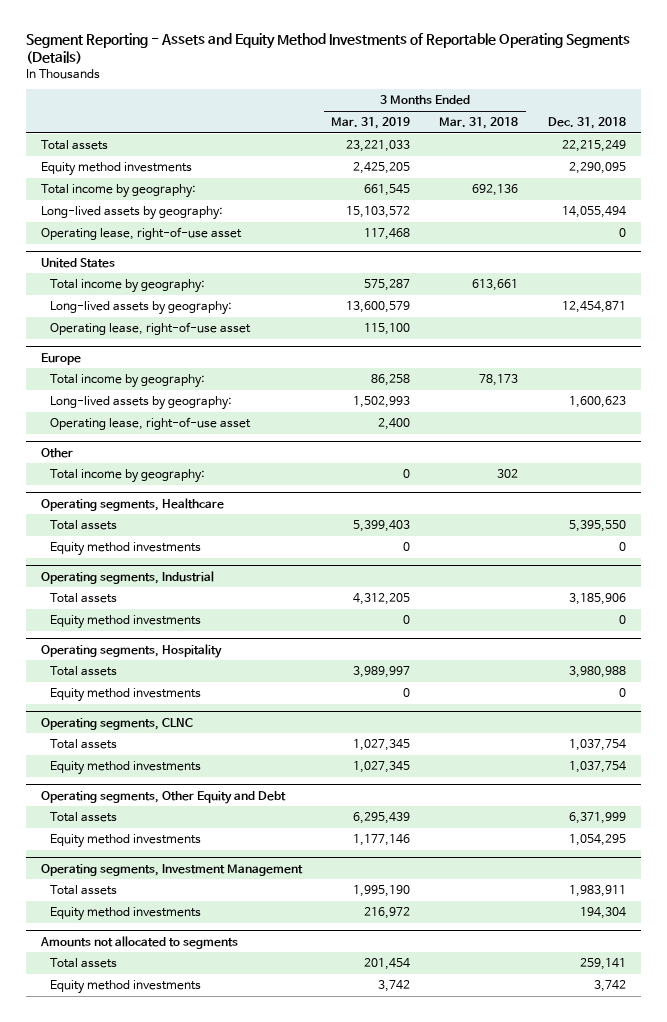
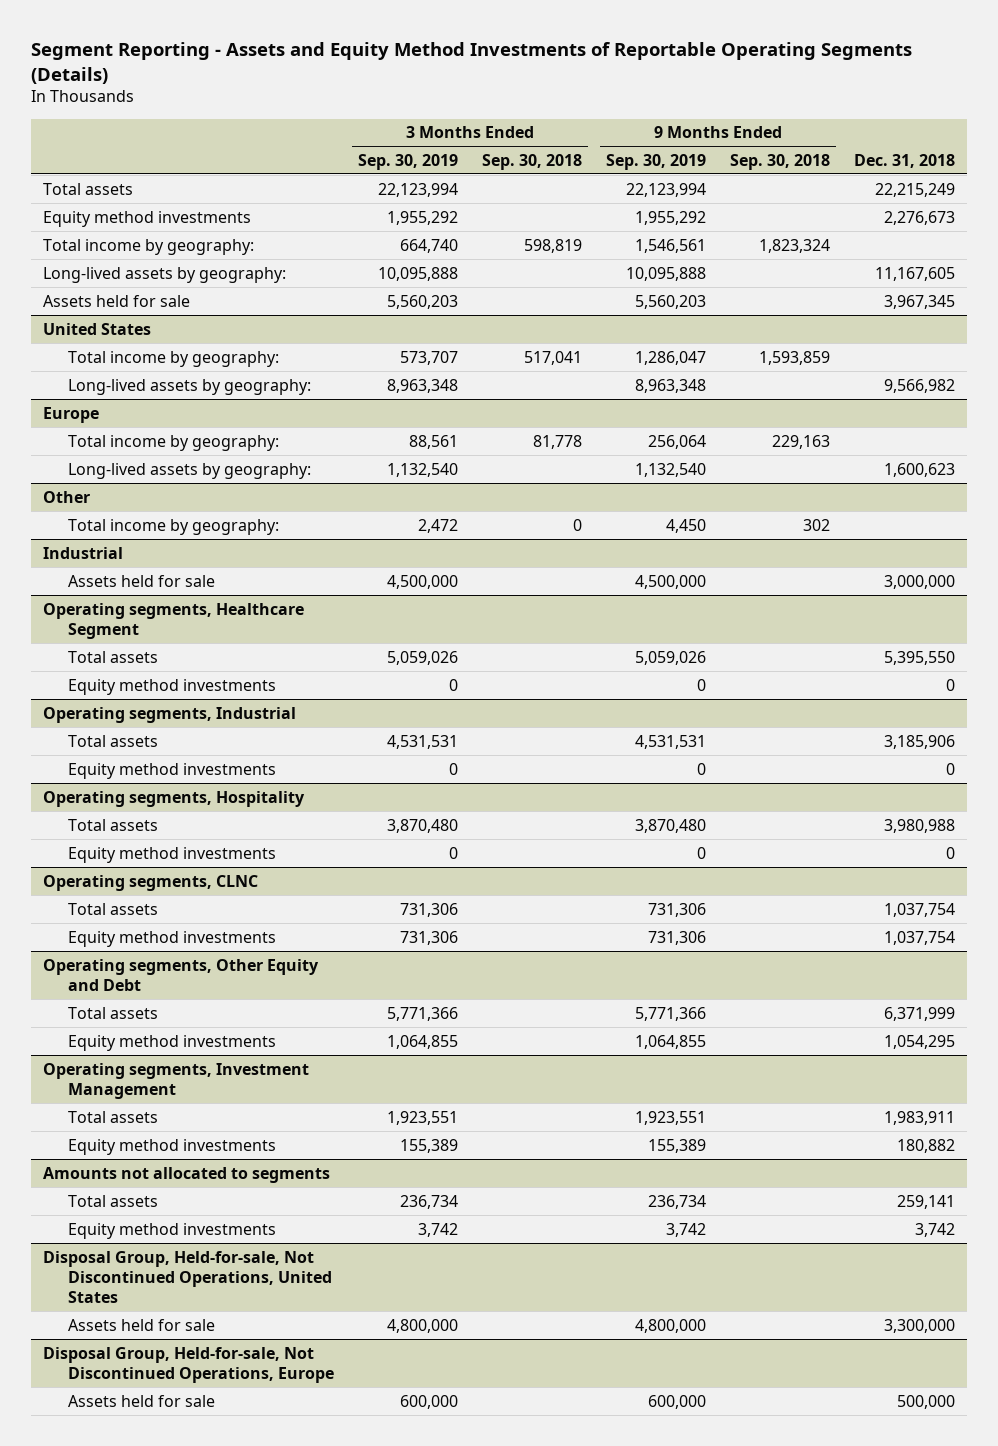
- | 3 Months Ended Mar. 31, 2019 | 3 Months Ended Mar. 31, 2018 | Dec. 31, 2018
+ | 3 Months Ended Sep. 30, 2019 | 3 Months Ended Sep. 30, 2018 | 9 Months Ended Sep. 30, 2019 | 9 Months Ended Sep. 30, 2018 | Dec. 31, 2018
- Equity method investments | 2,425,205 | | 2,290,095
+ Equity method investments | 1,955,292 | | 1,955,292 | | 2,276,673
- Long-lived assets by geography: | 15,103,572 | | 14,055,494
- Operating lease, right-of-use asset | 117,468 | | 0
+ Long-lived assets by geography: | 10,095,888 | | 10,095,888 | | 11,167,605
+ Assets held for sale | 5,560,203 | | 5,560,203 | | 3,967,345
@ United States
- Long-lived assets by geography: | 13,600,579 | | 12,454,871
- Operating lease, right-of-use asset | 115,100 | |
+ Long-lived assets by geography: | 8,963,348 | | 8,963,348 | | 9,566,982
@ Europe
- Operating lease, right-of-use asset | 2,400 | |
- Operating segments, Healthcare
+ Industrial
+ Assets held for sale | 4,500,000 | | 4,500,000 | | 3,000,000
+ Operating segments, Healthcare Segment
@ Operating segments, Investment Management
- Equity method investments | 216,972 | | 194,304
+ Equity method investments | 155,389 | | 155,389 | | 180,882
+ Disposal Group, Held-for-sale, Not Discontinued Operations, United States
+ Assets held for sale | 4,800,000 | | 4,800,000 | | 3,300,000
+ Disposal Group, Held-for-sale, Not Discontinued Operations, Europe
+ Assets held for sale | 600,000 | | 600,000 | | 500,000

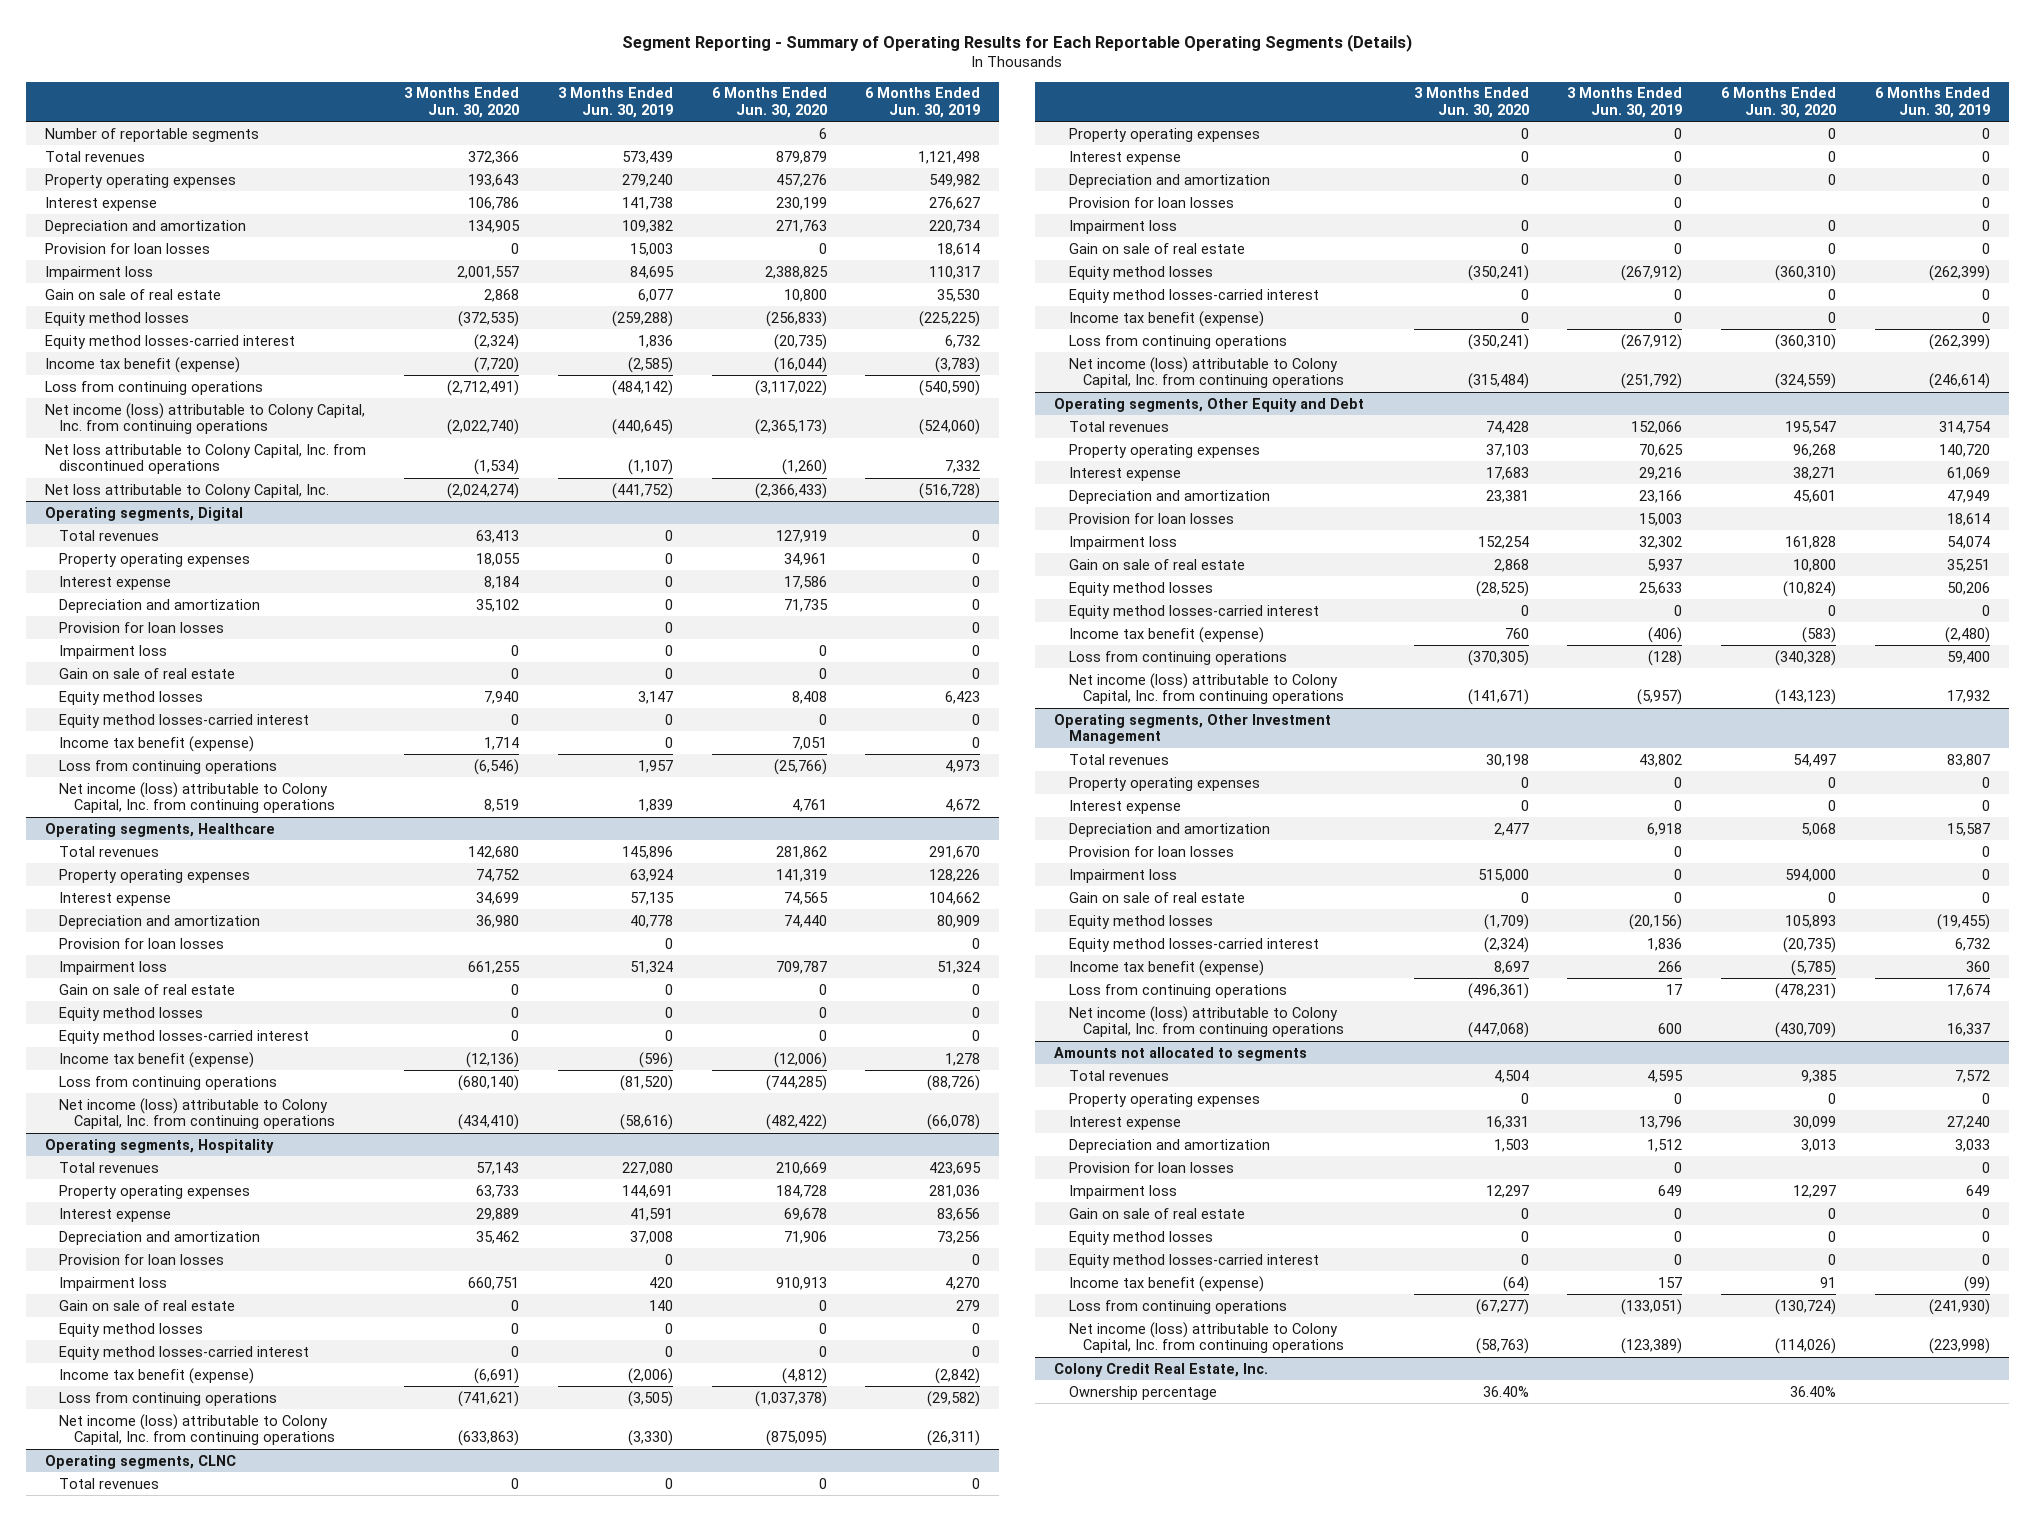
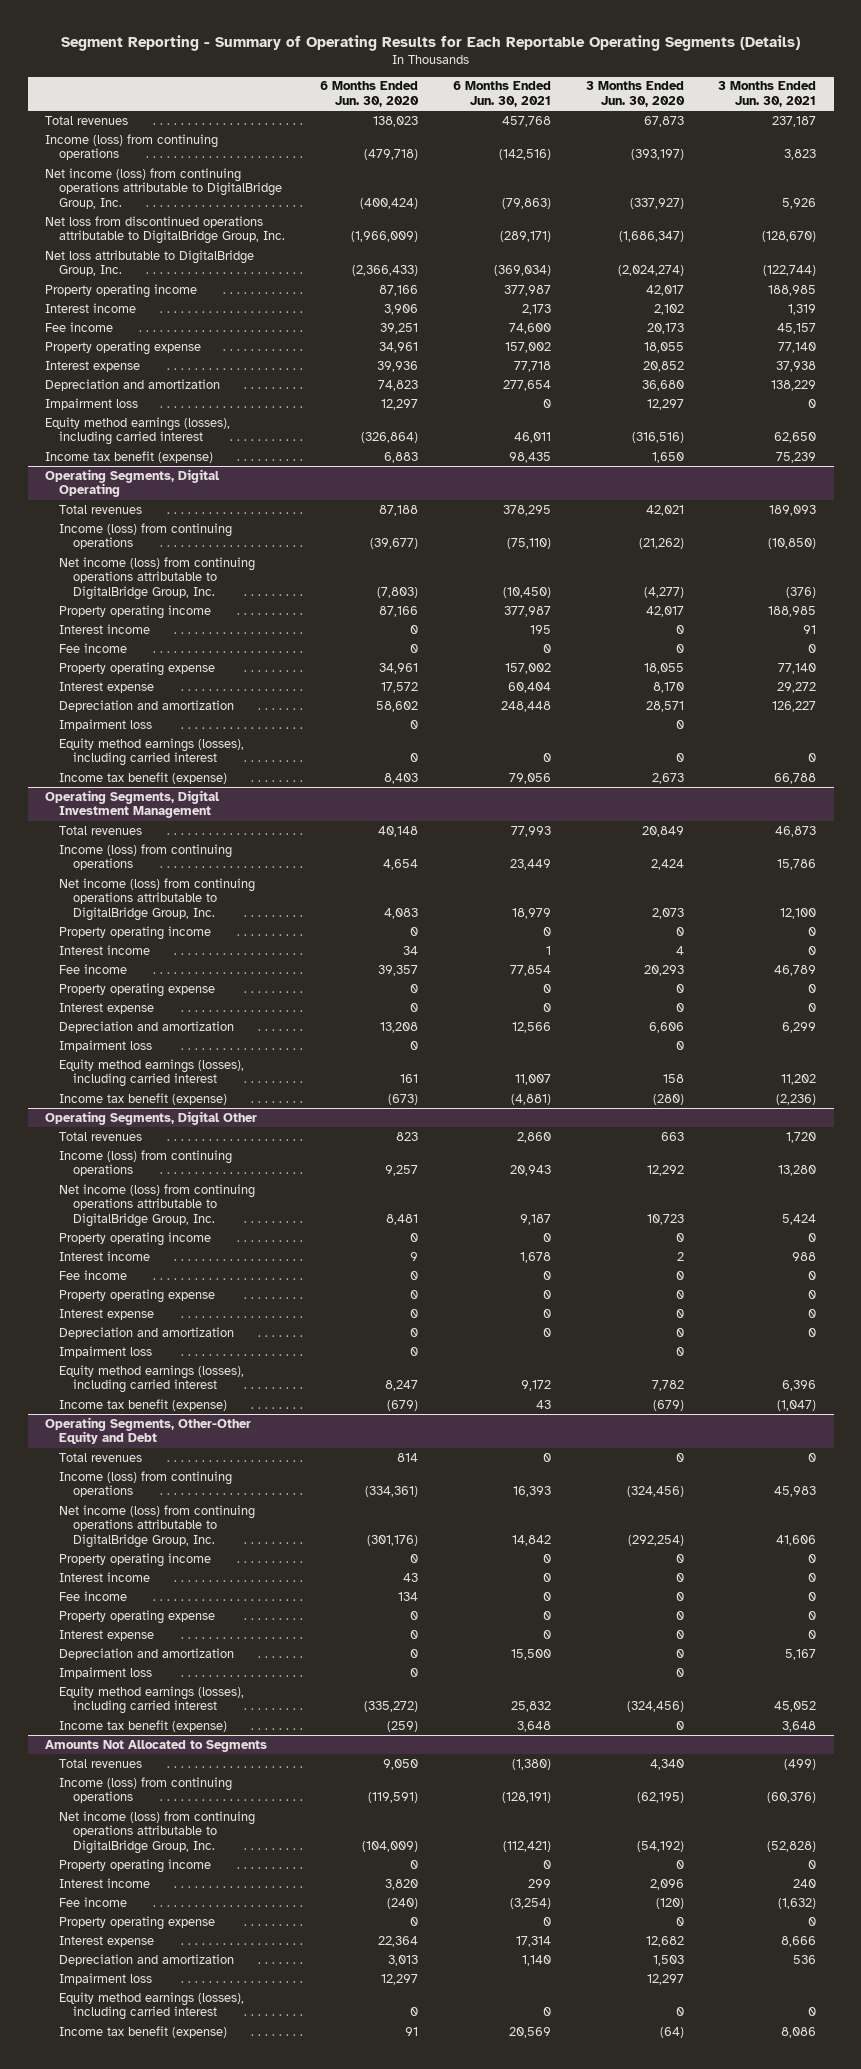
- | 3 Months Ended Jun. 30, 2020 | 3 Months Ended Jun. 30, 2019 | 6 Months Ended Jun. 30, 2020 | 6 Months Ended Jun. 30, 2019
+ | 6 Months Ended Jun. 30, 2020 | 6 Months Ended Jun. 30, 2021 | 3 Months Ended Jun. 30, 2020 | 3 Months Ended Jun. 30, 2021
- Number of reportable segments | | | 6 |
- Total revenues | 372,366 | 573,439 | 879,879 | 1,121,498
- Property operating expenses | 193,643 | 279,240 | 457,276 | 549,982
- Interest expense | 106,786 | 141,738 | 230,199 | 276,627
- Depreciation and amortization | 134,905 | 109,382 | 271,763 | 220,734
- Provision for loan losses | 0 | 15,003 | 0 | 18,614
- Impairment loss | 2,001,557 | 84,695 | 2,388,825 | 110,317
- Gain on sale of real estate | 2,868 | 6,077 | 10,800 | 35,530
- Equity method losses | (372,535) | (259,288) | (256,833) | (225,225)
- Equity method losses-carried interest | (2,324) | 1,836 | (20,735) | 6,732
- Income tax benefit (expense) | (7,720) | (2,585) | (16,044) | (3,783)
- Loss from continuing operations | (2,712,491) | (484,142) | (3,117,022) | (540,590)
- Net income (loss) attributable to Colony Capital, Inc. from continuing operations | (2,022,740) | (440,645) | (2,365,173) | (524,060)
- Net loss attributable to Colony Capital, Inc. from discontinued operations | (1,534) | (1,107) | (1,260) | 7,332
- Net loss attributable to Colony Capital, Inc. | (2,024,274) | (441,752) | (2,366,433) | (516,728)
- Operating segments, Digital
- Total revenues | 63,413 | 0 | 127,919 | 0
- Property operating expenses | 18,055 | 0 | 34,961 | 0
- Interest expense | 8,184 | 0 | 17,586 | 0
- Depreciation and amortization | 35,102 | 0 | 71,735 | 0
- Provision for loan losses | | 0 | | 0
+ Total revenues | 138,023 | 457,768 | 67,873 | 237,187
+ Income (loss) from continuing operations | (479,718) | (142,516) | (393,197) | 3,823
+ Net income (loss) from continuing operations attributable to DigitalBridge Group, Inc. | (400,424) | (79,863) | (337,927) | 5,926
+ Net loss from discontinued operations attributable to DigitalBridge Group, Inc. | (1,966,009) | (289,171) | (1,686,347) | (128,670)
+ Net loss attributable to DigitalBridge Group, Inc. | (2,366,433) | (369,034) | (2,024,274) | (122,744)
+ Property operating income | 87,166 | 377,987 | 42,017 | 188,985
+ Interest income | 3,906 | 2,173 | 2,102 | 1,319
+ Fee income | 39,251 | 74,600 | 20,173 | 45,157
+ Property operating expense | 34,961 | 157,002 | 18,055 | 77,140
+ Interest expense | 39,936 | 77,718 | 20,852 | 37,938
+ Depreciation and amortization | 74,823 | 277,654 | 36,680 | 138,229
+ Impairment loss | 12,297 | 0 | 12,297 | 0
+ Equity method earnings (losses), including carried interest | (326,864) | 46,011 | (316,516) | 62,650
+ Income tax benefit (expense) | 6,883 | 98,435 | 1,650 | 75,239
+ Operating Segments, Digital Operating
+ Total revenues | 87,188 | 378,295 | 42,021 | 189,093
+ Income (loss) from continuing operations | (39,677) | (75,110) | (21,262) | (10,850)
+ Net income (loss) from continuing operations attributable to DigitalBridge Group, Inc. | (7,803) | (10,450) | (4,277) | (376)
+ Property operating income | 87,166 | 377,987 | 42,017 | 188,985
+ Interest income | 0 | 195 | 0 | 91
+ Fee income | 0 | 0 | 0 | 0
+ Property operating expense | 34,961 | 157,002 | 18,055 | 77,140
+ Interest expense | 17,572 | 60,404 | 8,170 | 29,272
+ Depreciation and amortization | 58,602 | 248,448 | 28,571 | 126,227
- Gain on sale of real estate | 0 | 0 | 0 | 0
- Equity method losses | 7,940 | 3,147 | 8,408 | 6,423
- Equity method losses-carried interest | 0 | 0 | 0 | 0
- Income tax benefit (expense) | 1,714 | 0 | 7,051 | 0
- Loss from continuing operations | (6,546) | 1,957 | (25,766) | 4,973
- Net income (loss) attributable to Colony Capital, Inc. from continuing operations | 8,519 | 1,839 | 4,761 | 4,672
- Operating segments, Healthcare
- Total revenues | 142,680 | 145,896 | 281,862 | 291,670
- Property operating expenses | 74,752 | 63,924 | 141,319 | 128,226
- Interest expense | 34,699 | 57,135 | 74,565 | 104,662
- Depreciation and amortization | 36,980 | 40,778 | 74,440 | 80,909
- Provision for loan losses | | 0 | | 0
- Impairment loss | 661,255 | 51,324 | 709,787 | 51,324
- Gain on sale of real estate | 0 | 0 | 0 | 0
- Equity method losses | 0 | 0 | 0 | 0
- Equity method losses-carried interest | 0 | 0 | 0 | 0
- Income tax benefit (expense) | (12,136) | (596) | (12,006) | 1,278
- Loss from continuing operations | (680,140) | (81,520) | (744,285) | (88,726)
- Net income (loss) attributable to Colony Capital, Inc. from continuing operations | (434,410) | (58,616) | (482,422) | (66,078)
- Operating segments, Hospitality
- Total revenues | 57,143 | 227,080 | 210,669 | 423,695
- Property operating expenses | 63,733 | 144,691 | 184,728 | 281,036
- Interest expense | 29,889 | 41,591 | 69,678 | 83,656
- Depreciation and amortization | 35,462 | 37,008 | 71,906 | 73,256
- Provision for loan losses | | 0 | | 0
- Impairment loss | 660,751 | 420 | 910,913 | 4,270
- Gain on sale of real estate | 0 | 140 | 0 | 279
- Equity method losses | 0 | 0 | 0 | 0
- Equity method losses-carried interest | 0 | 0 | 0 | 0
- Income tax benefit (expense) | (6,691) | (2,006) | (4,812) | (2,842)
- Loss from continuing operations | (741,621) | (3,505) | (1,037,378) | (29,582)
- Net income (loss) attributable to Colony Capital, Inc. from continuing operations | (633,863) | (3,330) | (875,095) | (26,311)
- Operating segments, CLNC
- Total revenues | 0 | 0 | 0 | 0
- Property operating expenses | 0 | 0 | 0 | 0
+ Equity method earnings (losses), including carried interest | 0 | 0 | 0 | 0
+ Income tax benefit (expense) | 8,403 | 79,056 | 2,673 | 66,788
+ Operating Segments, Digital Investment Management
+ Total revenues | 40,148 | 77,993 | 20,849 | 46,873
+ Income (loss) from continuing operations | 4,654 | 23,449 | 2,424 | 15,786
+ Net income (loss) from continuing operations attributable to DigitalBridge Group, Inc. | 4,083 | 18,979 | 2,073 | 12,100
+ Property operating income | 0 | 0 | 0 | 0
+ Interest income | 34 | 1 | 4 | 0
+ Fee income | 39,357 | 77,854 | 20,293 | 46,789
+ Property operating expense | 0 | 0 | 0 | 0
+ Depreciation and amortization | 13,208 | 12,566 | 6,606 | 6,299
+ Impairment loss | 0 | | 0 |
+ Equity method earnings (losses), including carried interest | 161 | 11,007 | 158 | 11,202
+ Income tax benefit (expense) | (673) | (4,881) | (280) | (2,236)
+ Operating Segments, Digital Other
+ Total revenues | 823 | 2,860 | 663 | 1,720
+ Income (loss) from continuing operations | 9,257 | 20,943 | 12,292 | 13,280
+ Net income (loss) from continuing operations attributable to DigitalBridge Group, Inc. | 8,481 | 9,187 | 10,723 | 5,424
+ Property operating income | 0 | 0 | 0 | 0
+ Interest income | 9 | 1,678 | 2 | 988
+ Fee income | 0 | 0 | 0 | 0
+ Property operating expense | 0 | 0 | 0 | 0
+ Interest expense | 0 | 0 | 0 | 0
- Provision for loan losses | | 0 | | 0
- Gain on sale of real estate | 0 | 0 | 0 | 0
- Equity method losses | (350,241) | (267,912) | (360,310) | (262,399)
- Equity method losses-carried interest | 0 | 0 | 0 | 0
- Income tax benefit (expense) | 0 | 0 | 0 | 0
- Loss from continuing operations | (350,241) | (267,912) | (360,310) | (262,399)
- Net income (loss) attributable to Colony Capital, Inc. from continuing operations | (315,484) | (251,792) | (324,559) | (246,614)
- Operating segments, Other Equity and Debt
- Total revenues | 74,428 | 152,066 | 195,547 | 314,754
- Property operating expenses | 37,103 | 70,625 | 96,268 | 140,720
- Interest expense | 17,683 | 29,216 | 38,271 | 61,069
- Depreciation and amortization | 23,381 | 23,166 | 45,601 | 47,949
- Provision for loan losses | | 15,003 | | 18,614
- Impairment loss | 152,254 | 32,302 | 161,828 | 54,074
- Gain on sale of real estate | 2,868 | 5,937 | 10,800 | 35,251
- Equity method losses | (28,525) | 25,633 | (10,824) | 50,206
- Equity method losses-carried interest | 0 | 0 | 0 | 0
- Income tax benefit (expense) | 760 | (406) | (583) | (2,480)
- Loss from continuing operations | (370,305) | (128) | (340,328) | 59,400
- Net income (loss) attributable to Colony Capital, Inc. from continuing operations | (141,671) | (5,957) | (143,123) | 17,932
- Operating segments, Other Investment Management
- Total revenues | 30,198 | 43,802 | 54,497 | 83,807
- Property operating expenses | 0 | 0 | 0 | 0
+ Equity method earnings (losses), including carried interest | 8,247 | 9,172 | 7,782 | 6,396
+ Income tax benefit (expense) | (679) | 43 | (679) | (1,047)
+ Operating Segments, Other-Other Equity and Debt
+ Total revenues | 814 | 0 | 0 | 0
+ Income (loss) from continuing operations | (334,361) | 16,393 | (324,456) | 45,983
+ Net income (loss) from continuing operations attributable to DigitalBridge Group, Inc. | (301,176) | 14,842 | (292,254) | 41,606
+ Property operating income | 0 | 0 | 0 | 0
+ Interest income | 43 | 0 | 0 | 0
+ Fee income | 134 | 0 | 0 | 0
+ Property operating expense | 0 | 0 | 0 | 0
- Depreciation and amortization | 2,477 | 6,918 | 5,068 | 15,587
- Provision for loan losses | | 0 | | 0
- Impairment loss | 515,000 | 0 | 594,000 | 0
- Gain on sale of real estate | 0 | 0 | 0 | 0
- Equity method losses | (1,709) | (20,156) | 105,893 | (19,455)
- Equity method losses-carried interest | (2,324) | 1,836 | (20,735) | 6,732
- Income tax benefit (expense) | 8,697 | 266 | (5,785) | 360
- Loss from continuing operations | (496,361) | 17 | (478,231) | 17,674
- Net income (loss) attributable to Colony Capital, Inc. from continuing operations | (447,068) | 600 | (430,709) | 16,337
- Amounts not allocated to segments
- Total revenues | 4,504 | 4,595 | 9,385 | 7,572
- Property operating expenses | 0 | 0 | 0 | 0
- Interest expense | 16,331 | 13,796 | 30,099 | 27,240
+ Depreciation and amortization | 0 | 15,500 | 0 | 5,167
+ Impairment loss | 0 | | 0 |
+ Equity method earnings (losses), including carried interest | (335,272) | 25,832 | (324,456) | 45,052
+ Income tax benefit (expense) | (259) | 3,648 | 0 | 3,648
+ Amounts Not Allocated to Segments
+ Total revenues | 9,050 | (1,380) | 4,340 | (499)
+ Income (loss) from continuing operations | (119,591) | (128,191) | (62,195) | (60,376)
+ Net income (loss) from continuing operations attributable to DigitalBridge Group, Inc. | (104,009) | (112,421) | (54,192) | (52,828)
+ Property operating income | 0 | 0 | 0 | 0
+ Interest income | 3,820 | 299 | 2,096 | 240
+ Fee income | (240) | (3,254) | (120) | (1,632)
+ Property operating expense | 0 | 0 | 0 | 0
+ Interest expense | 22,364 | 17,314 | 12,682 | 8,666
- Provision for loan losses | | 0 | | 0
- Gain on sale of real estate | 0 | 0 | 0 | 0
- Equity method losses | 0 | 0 | 0 | 0
- Equity method losses-carried interest | 0 | 0 | 0 | 0
+ Equity method earnings (losses), including carried interest | 0 | 0 | 0 | 0
- Loss from continuing operations | (67,277) | (133,051) | (130,724) | (241,930)
- Net income (loss) attributable to Colony Capital, Inc. from continuing operations | (58,763) | (123,389) | (114,026) | (223,998)
- Colony Credit Real Estate, Inc.
- Ownership percentage | 36.40% | | 36.40% |

